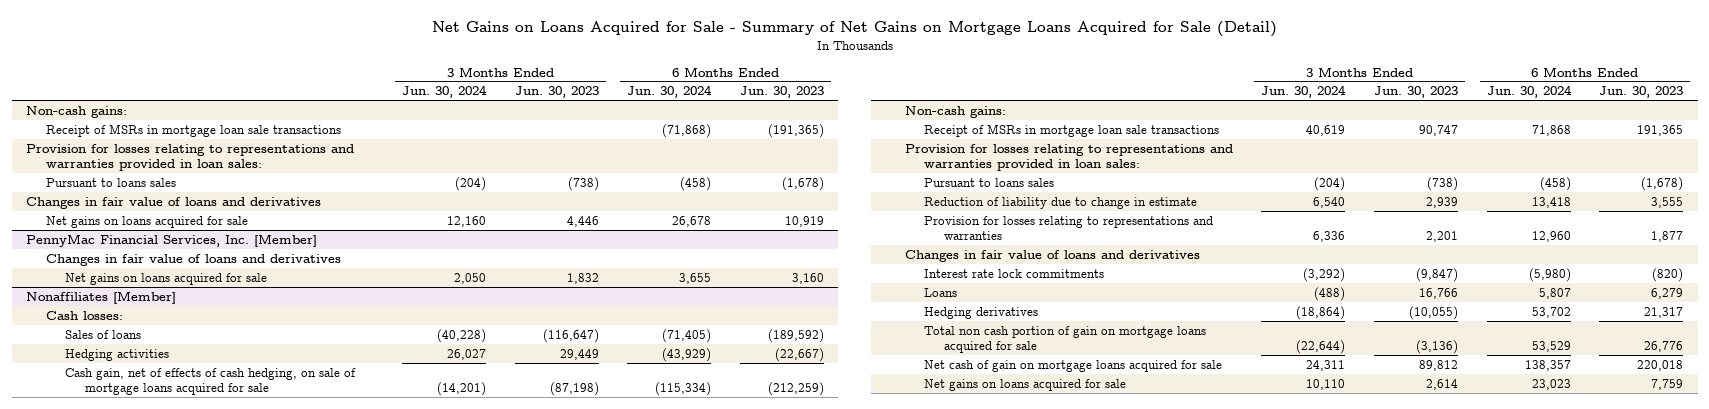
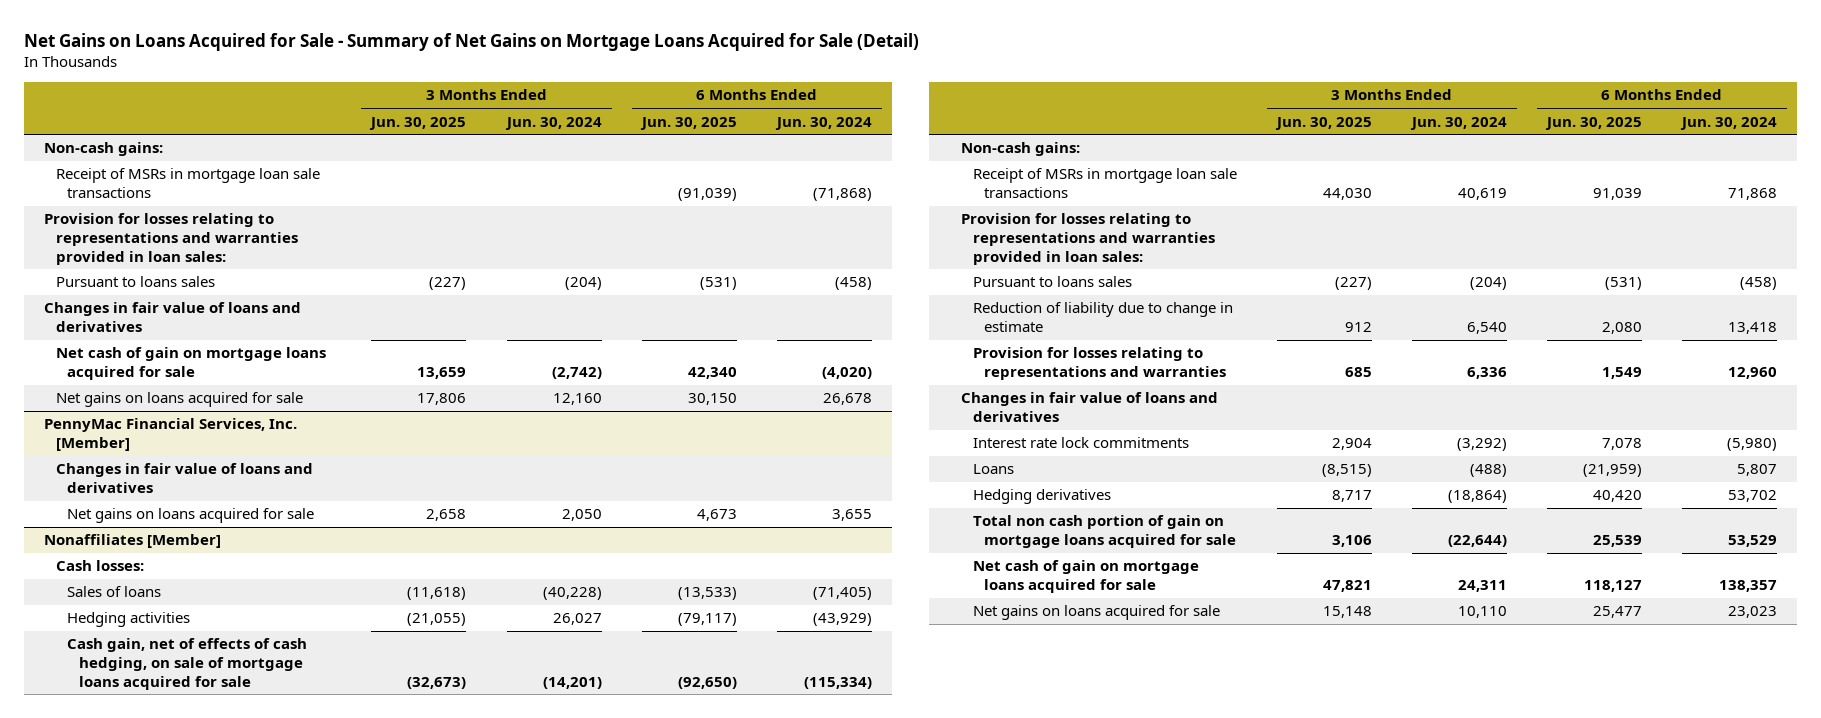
- | 3 Months Ended Jun. 30, 2024 | 3 Months Ended Jun. 30, 2023 | 6 Months Ended Jun. 30, 2024 | 6 Months Ended Jun. 30, 2023
+ | 3 Months Ended Jun. 30, 2025 | 3 Months Ended Jun. 30, 2024 | 6 Months Ended Jun. 30, 2025 | 6 Months Ended Jun. 30, 2024
+ Net cash of gain on mortgage loans acquired for sale | 13,659 | (2,742) | 42,340 | (4,020)

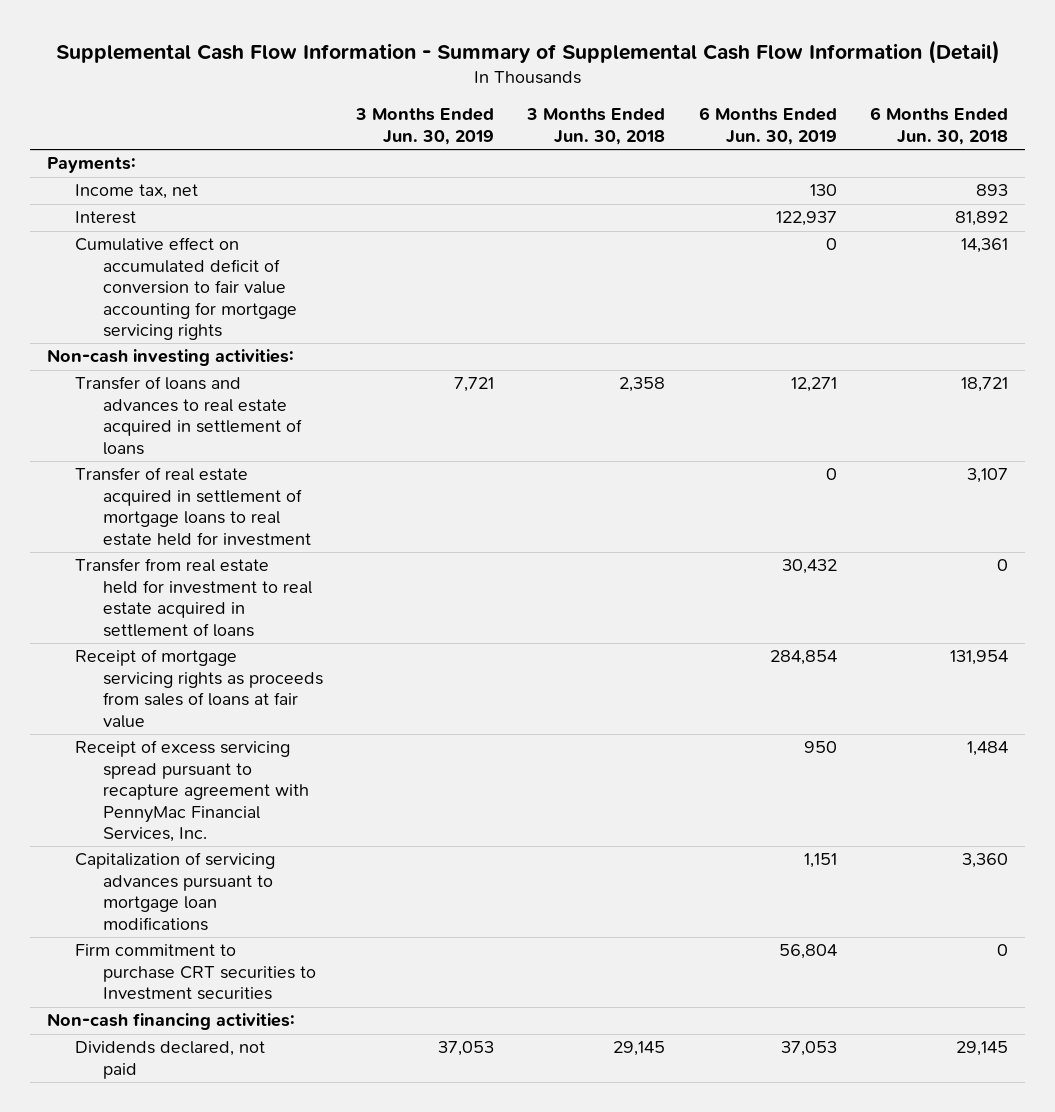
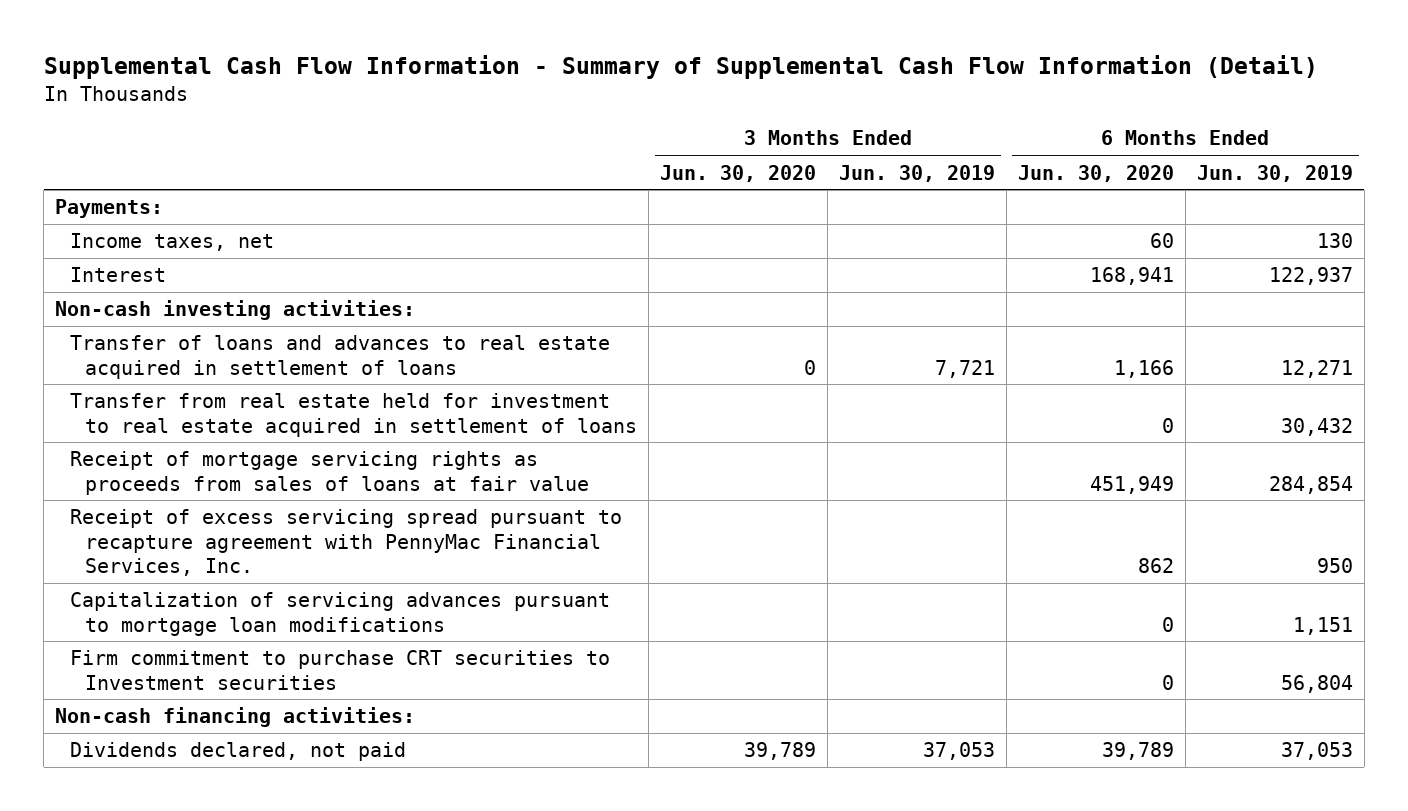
- | 3 Months Ended Jun. 30, 2019 | 3 Months Ended Jun. 30, 2018 | 6 Months Ended Jun. 30, 2019 | 6 Months Ended Jun. 30, 2018
+ | 3 Months Ended Jun. 30, 2020 | 3 Months Ended Jun. 30, 2019 | 6 Months Ended Jun. 30, 2020 | 6 Months Ended Jun. 30, 2019
- Income tax, net | | | 130 | 893
+ Income taxes, net | | | 60 | 130
- Cumulative effect on accumulated deficit of conversion to fair value accounting for mortgage servicing rights | | | 0 | 14,361
- Transfer of real estate acquired in settlement of mortgage loans to real estate held for investment | | | 0 | 3,107

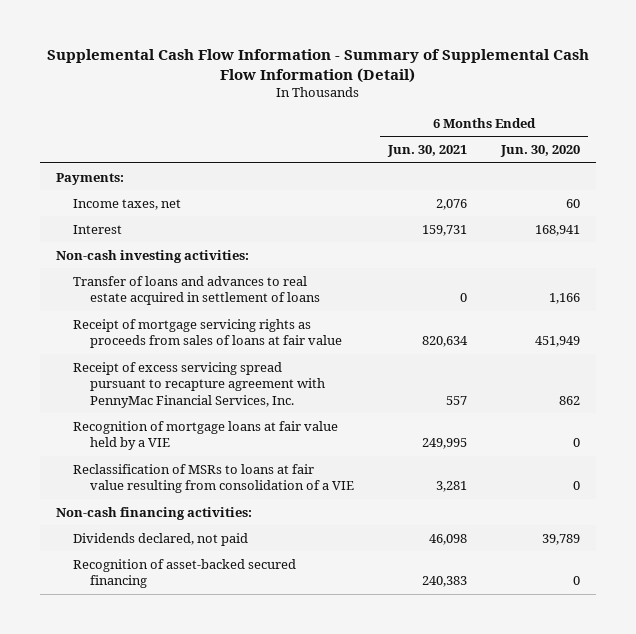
- | 3 Months Ended Jun. 30, 2020 | 3 Months Ended Jun. 30, 2019 | 6 Months Ended Jun. 30, 2020 | 6 Months Ended Jun. 30, 2019
+ | 6 Months Ended Jun. 30, 2021 | 6 Months Ended Jun. 30, 2020
- Transfer from real estate held for investment to real estate acquired in settlement of loans | | | 0 | 30,432
- Capitalization of servicing advances pursuant to mortgage loan modifications | | | 0 | 1,151
- Firm commitment to purchase CRT securities to Investment securities | | | 0 | 56,804
+ Recognition of mortgage loans at fair value held by a VIE | 249,995 | 0
+ Reclassification of MSRs to loans at fair value resulting from consolidation of a VIE | 3,281 | 0
+ Recognition of asset-backed secured financing | 240,383 | 0

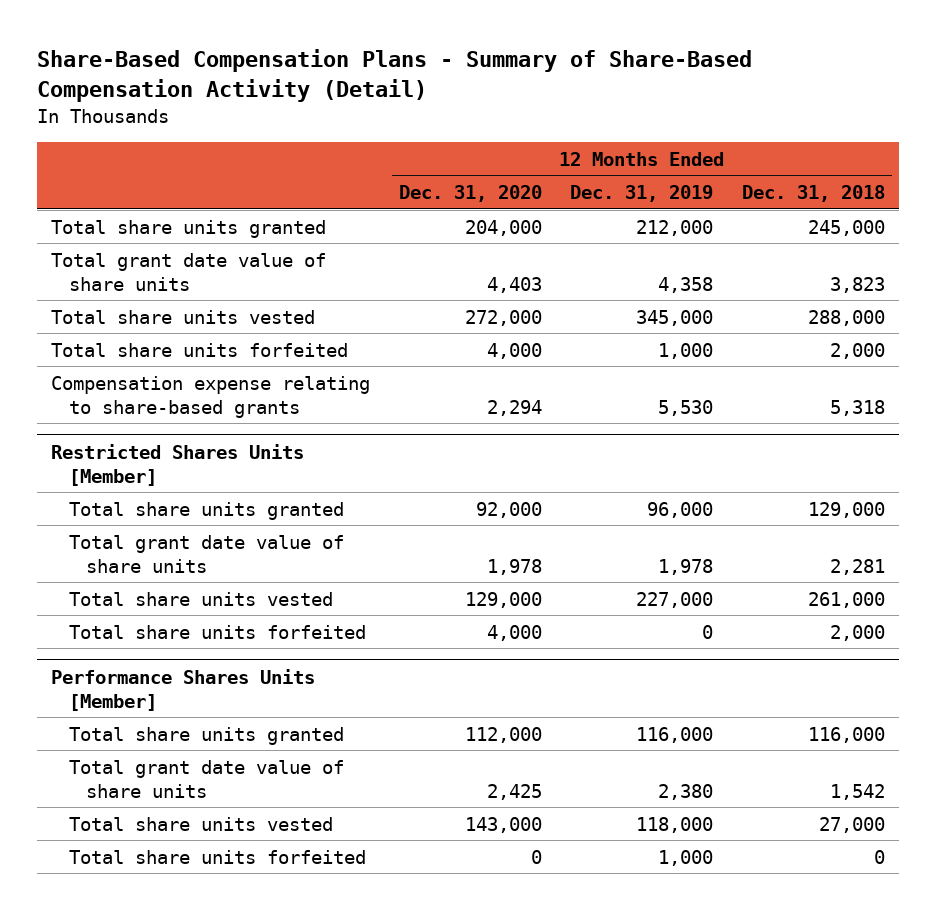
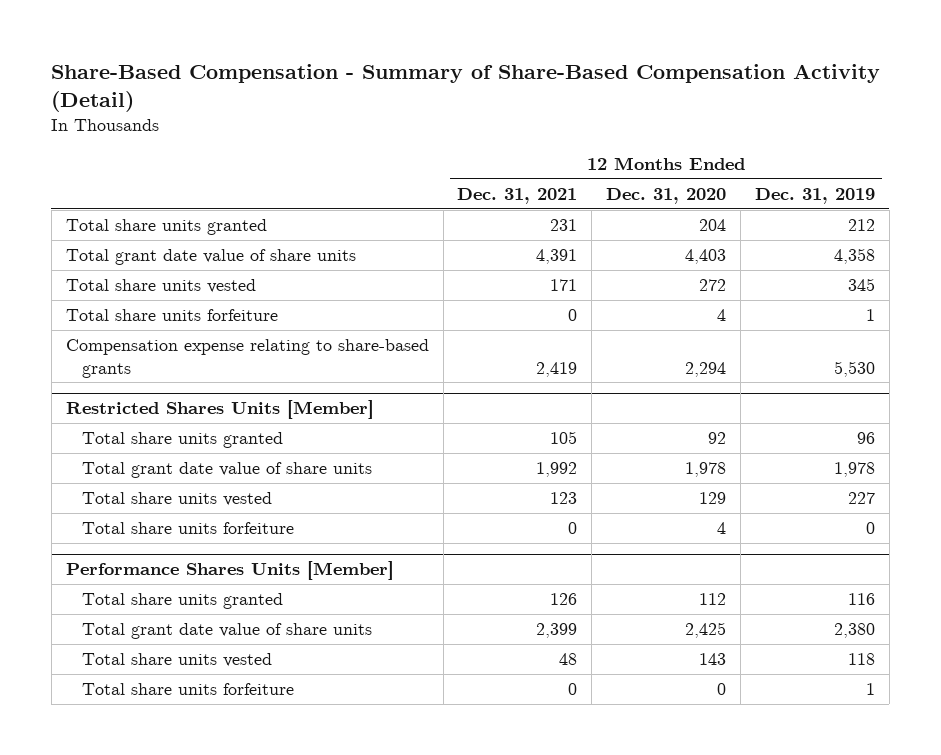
- Share-Based Compensation Plans - Summary of Share-Based Compensation Activity (Detail)
+ Share-Based Compensation - Summary of Share-Based Compensation Activity (Detail)
- | 12 Months Ended Dec. 31, 2020 | 12 Months Ended Dec. 31, 2019 | 12 Months Ended Dec. 31, 2018
+ | 12 Months Ended Dec. 31, 2021 | 12 Months Ended Dec. 31, 2020 | 12 Months Ended Dec. 31, 2019
- Total share units granted | 204,000 | 212,000 | 245,000
+ Total share units granted | 231 | 204 | 212
- Total share units vested | 272,000 | 345,000 | 288,000
- Total share units forfeited | 4,000 | 1,000 | 2,000
+ Total share units vested | 171 | 272 | 345
+ Total share units forfeiture | 0 | 4 | 1
@ Restricted Shares Units [Member]
- Total share units granted | 92,000 | 96,000 | 129,000
+ Total share units granted | 105 | 92 | 96
- Total share units vested | 129,000 | 227,000 | 261,000
- Total share units forfeited | 4,000 | 0 | 2,000
+ Total share units vested | 123 | 129 | 227
+ Total share units forfeiture | 0 | 4 | 0
@ Performance Shares Units [Member]
- Total share units granted | 112,000 | 116,000 | 116,000
+ Total share units granted | 126 | 112 | 116
- Total share units vested | 143,000 | 118,000 | 27,000
- Total share units forfeited | 0 | 1,000 | 0
+ Total share units vested | 48 | 143 | 118
+ Total share units forfeiture | 0 | 0 | 1

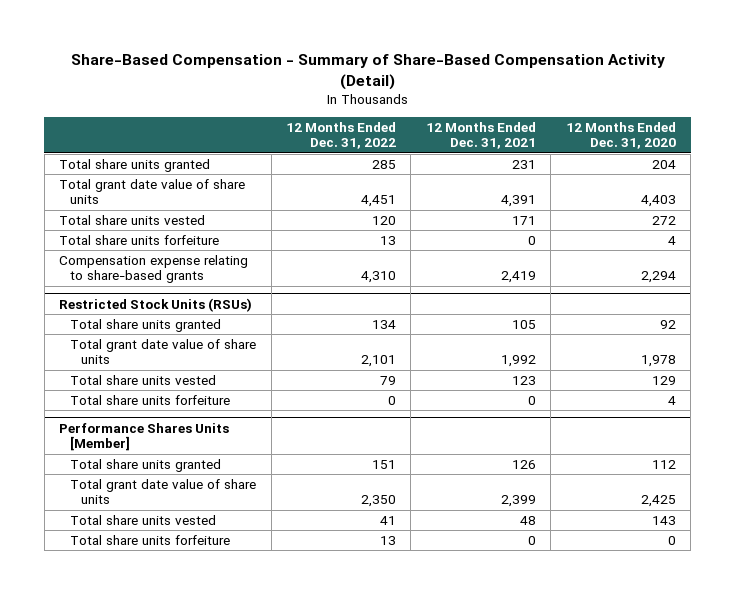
- | 12 Months Ended Dec. 31, 2021 | 12 Months Ended Dec. 31, 2020 | 12 Months Ended Dec. 31, 2019
+ | 12 Months Ended Dec. 31, 2022 | 12 Months Ended Dec. 31, 2021 | 12 Months Ended Dec. 31, 2020
- Restricted Shares Units [Member]
+ Restricted Stock Units (RSUs)

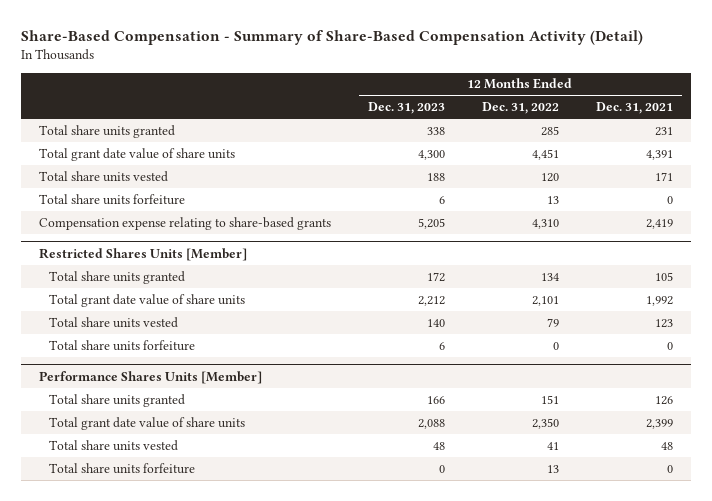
- | 12 Months Ended Dec. 31, 2022 | 12 Months Ended Dec. 31, 2021 | 12 Months Ended Dec. 31, 2020
+ | 12 Months Ended Dec. 31, 2023 | 12 Months Ended Dec. 31, 2022 | 12 Months Ended Dec. 31, 2021
- Restricted Stock Units (RSUs)
+ Restricted Shares Units [Member]

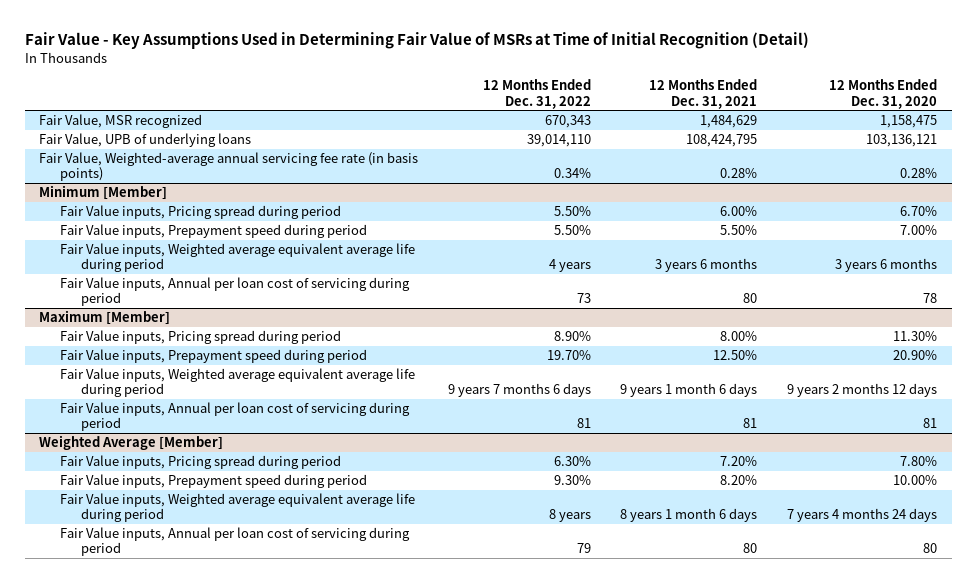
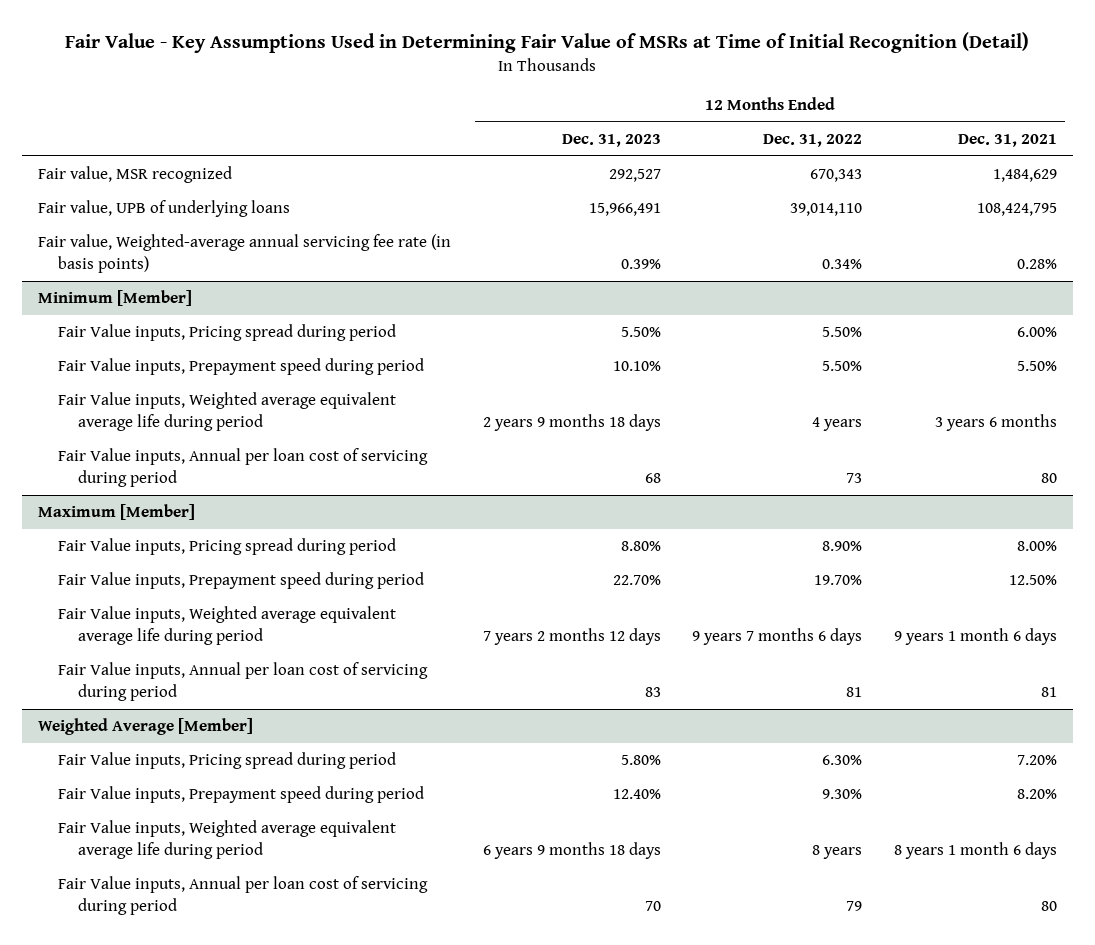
- | 12 Months Ended Dec. 31, 2022 | 12 Months Ended Dec. 31, 2021 | 12 Months Ended Dec. 31, 2020
+ | 12 Months Ended Dec. 31, 2023 | 12 Months Ended Dec. 31, 2022 | 12 Months Ended Dec. 31, 2021
- Fair Value, MSR recognized | 670,343 | 1,484,629 | 1,158,475
- Fair Value, UPB of underlying loans | 39,014,110 | 108,424,795 | 103,136,121
- Fair Value, Weighted-average annual servicing fee rate (in basis points) | 0.34% | 0.28% | 0.28%
+ Fair value, MSR recognized | 292,527 | 670,343 | 1,484,629
+ Fair value, UPB of underlying loans | 15,966,491 | 39,014,110 | 108,424,795
+ Fair value, Weighted-average annual servicing fee rate (in basis points) | 0.39% | 0.34% | 0.28%

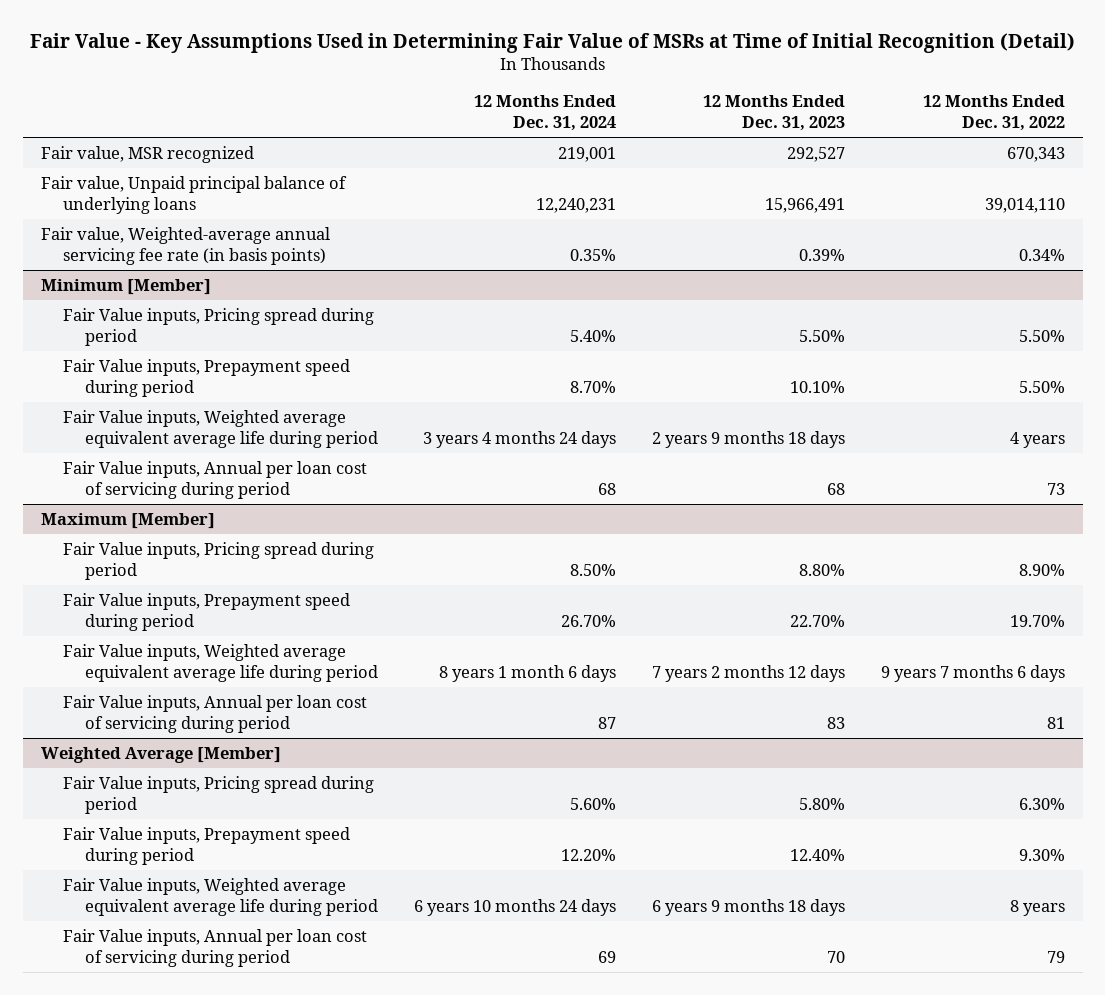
- | 12 Months Ended Dec. 31, 2023 | 12 Months Ended Dec. 31, 2022 | 12 Months Ended Dec. 31, 2021
+ | 12 Months Ended Dec. 31, 2024 | 12 Months Ended Dec. 31, 2023 | 12 Months Ended Dec. 31, 2022
- Fair value, UPB of underlying loans | 15,966,491 | 39,014,110 | 108,424,795
+ Fair value, Unpaid principal balance of underlying loans | 12,240,231 | 15,966,491 | 39,014,110

